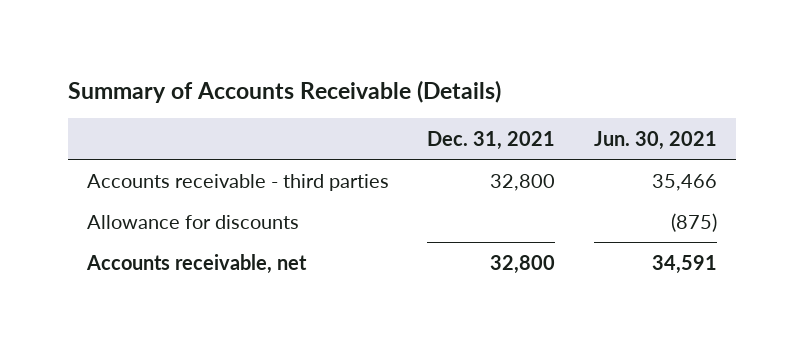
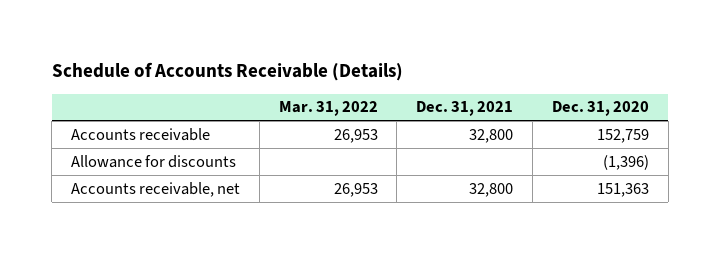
- Summary of Accounts Receivable (Details)
+ Schedule of Accounts Receivable (Details)
- | Dec. 31, 2021 | Jun. 30, 2021
+ | Mar. 31, 2022 | Dec. 31, 2021 | Dec. 31, 2020
- Accounts receivable - third parties | 32,800 | 35,466
+ Accounts receivable | 26,953 | 32,800 | 152,759

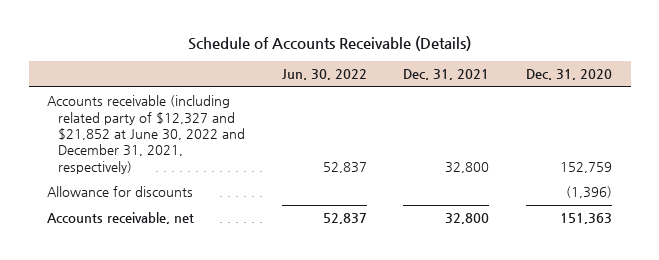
- | Mar. 31, 2022 | Dec. 31, 2021 | Dec. 31, 2020
+ | Jun. 30, 2022 | Dec. 31, 2021 | Dec. 31, 2020
- Accounts receivable | 26,953 | 32,800 | 152,759
+ Accounts receivable (including related party of $12,327 and $21,852 at June 30, 2022 and December 31, 2021, respectively) | 52,837 | 32,800 | 152,759

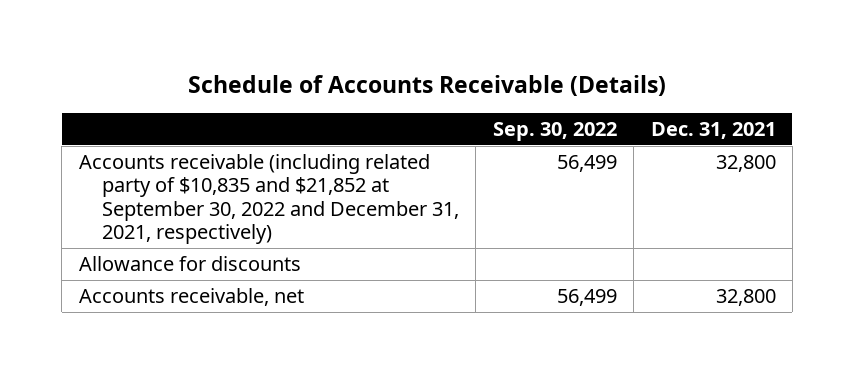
- | Jun. 30, 2022 | Dec. 31, 2021 | Dec. 31, 2020
+ | Sep. 30, 2022 | Dec. 31, 2021
- Accounts receivable (including related party of $12,327 and $21,852 at June 30, 2022 and December 31, 2021, respectively) | 52,837 | 32,800 | 152,759
+ Accounts receivable (including related party of $10,835 and $21,852 at September 30, 2022 and December 31, 2021, respectively) | 56,499 | 32,800

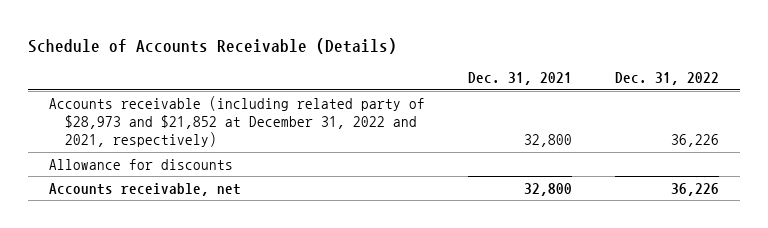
- | Sep. 30, 2022 | Dec. 31, 2021
+ | Dec. 31, 2021 | Dec. 31, 2022
- Accounts receivable (including related party of $10,835 and $21,852 at September 30, 2022 and December 31, 2021, respectively) | 56,499 | 32,800
+ Accounts receivable (including related party of $28,973 and $21,852 at December 31, 2022 and 2021, respectively) | 32,800 | 36,226

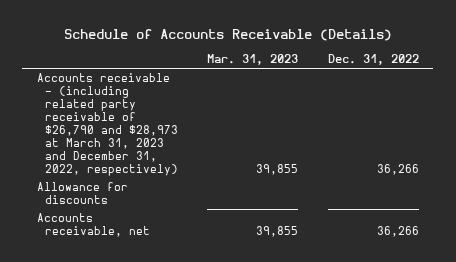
- | Dec. 31, 2021 | Dec. 31, 2022
+ | Mar. 31, 2023 | Dec. 31, 2022
- Accounts receivable (including related party of $28,973 and $21,852 at December 31, 2022 and 2021, respectively) | 32,800 | 36,226
+ Accounts receivable - (including related party receivable of $26,790 and $28,973 at March 31, 2023 and December 31, 2022, respectively) | 39,855 | 36,266
- Accounts receivable, net | 32,800 | 36,226
+ Accounts receivable, net | 39,855 | 36,266

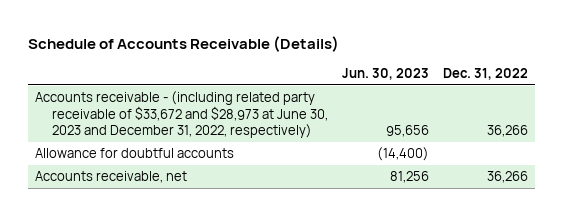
- | Mar. 31, 2023 | Dec. 31, 2022
+ | Jun. 30, 2023 | Dec. 31, 2022
- Accounts receivable - (including related party receivable of $26,790 and $28,973 at March 31, 2023 and December 31, 2022, respectively) | 39,855 | 36,266
- Allowance for discounts
+ Accounts receivable - (including related party receivable of $33,672 and $28,973 at June 30, 2023 and December 31, 2022, respectively) | 95,656 | 36,266
+ Allowance for doubtful accounts | (14,400) |

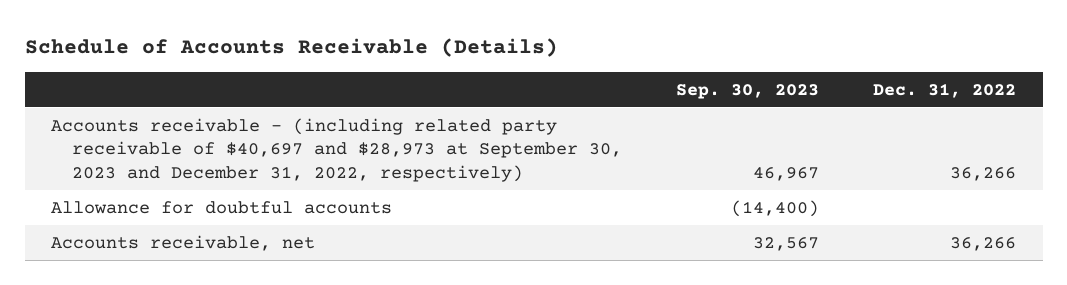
- | Jun. 30, 2023 | Dec. 31, 2022
+ | Sep. 30, 2023 | Dec. 31, 2022
- Accounts receivable - (including related party receivable of $33,672 and $28,973 at June 30, 2023 and December 31, 2022, respectively) | 95,656 | 36,266
+ Accounts receivable - (including related party receivable of $40,697 and $28,973 at September 30, 2023 and December 31, 2022, respectively) | 46,967 | 36,266

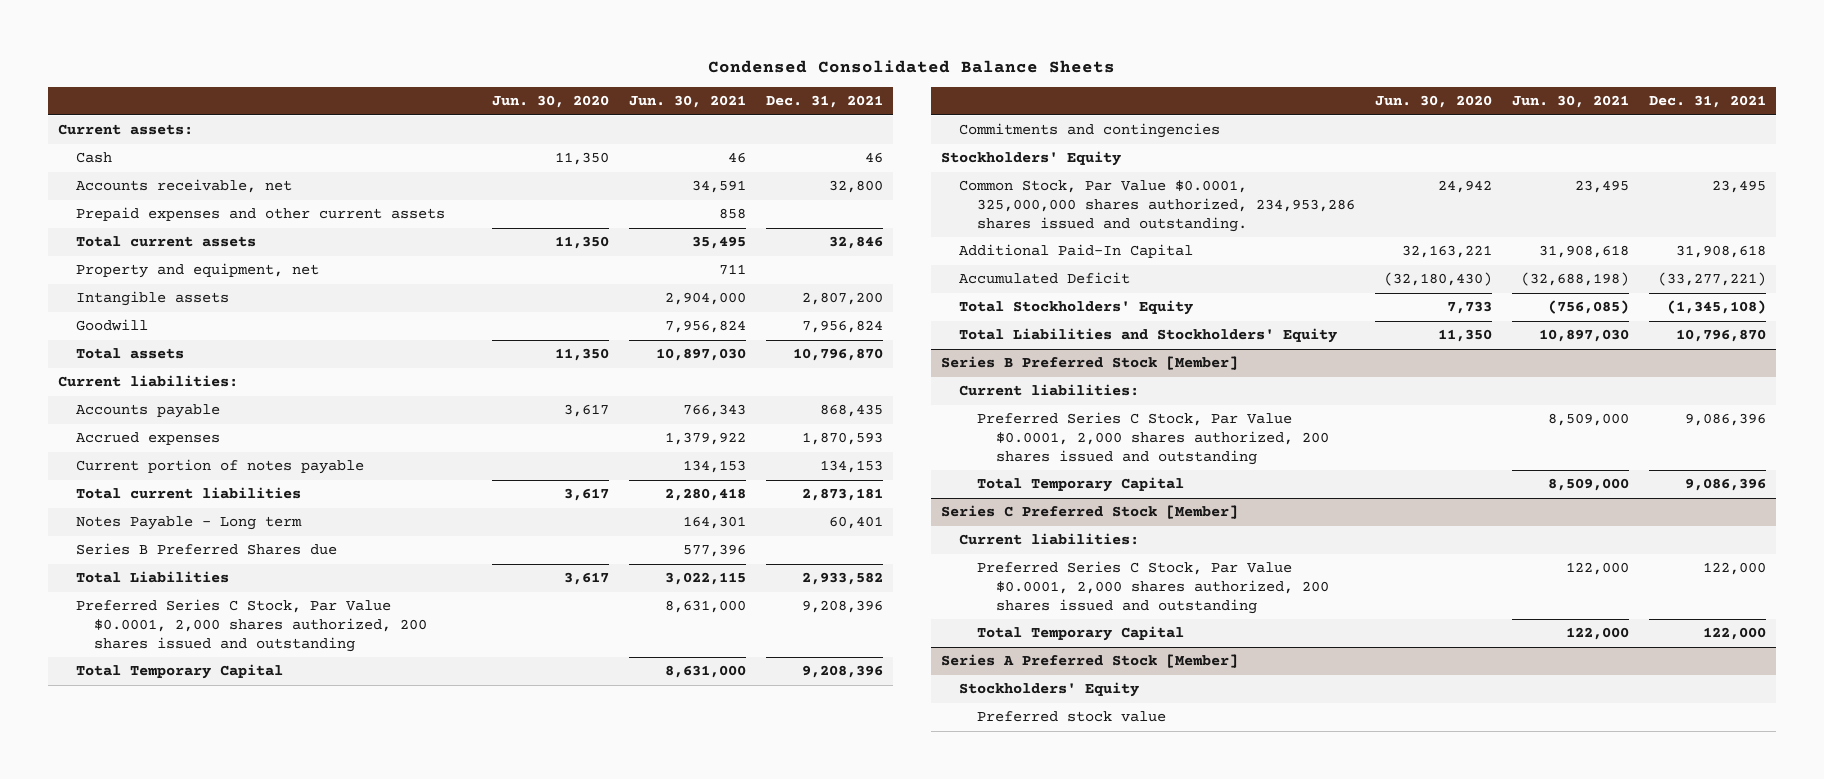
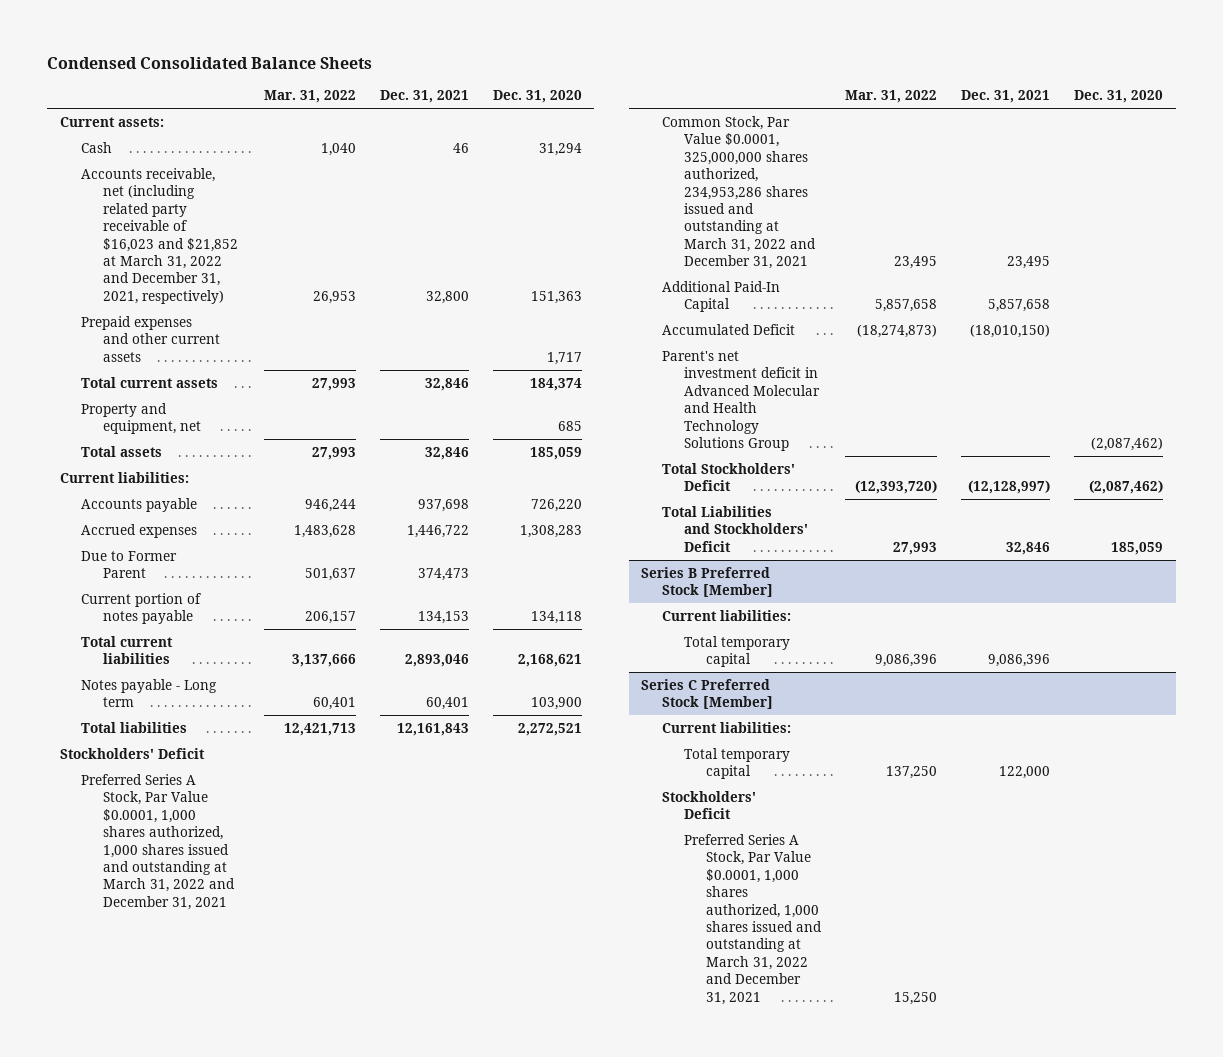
- | Jun. 30, 2020 | Jun. 30, 2021 | Dec. 31, 2021
+ | Mar. 31, 2022 | Dec. 31, 2021 | Dec. 31, 2020
- Accounts receivable, net | | 34,591 | 32,800
+ Accounts receivable, net (including related party receivable of $16,023 and $21,852 at March 31, 2022 and December 31, 2021, respectively) | 26,953 | 32,800 | 151,363
- Intangible assets | | 2,904,000 | 2,807,200
- Goodwill | | 7,956,824 | 7,956,824
- Total assets | 11,350 | 10,897,030 | 10,796,870
+ Total assets | 27,993 | 32,846 | 185,059
- Accounts payable | 3,617 | 766,343 | 868,435
- Accrued expenses | | 1,379,922 | 1,870,593
+ Accounts payable | 946,244 | 937,698 | 726,220
+ Accrued expenses | 1,483,628 | 1,446,722 | 1,308,283
+ Due to Former Parent | 501,637 | 374,473 |
- Total current liabilities | 3,617 | 2,280,418 | 2,873,181
- Notes Payable - Long term | | 164,301 | 60,401
- Series B Preferred Shares due | | 577,396 |
- Total Liabilities | 3,617 | 3,022,115 | 2,933,582
- Preferred Series C Stock, Par Value $0.0001, 2,000 shares authorized, 200 shares issued and outstanding | | 8,631,000 | 9,208,396
- Total Temporary Capital | | 8,631,000 | 9,208,396
- Commitments and contingencies
- Stockholders' Equity
- Common Stock, Par Value $0.0001, 325,000,000 shares authorized, 234,953,286 shares issued and outstanding. | 24,942 | 23,495 | 23,495
- Additional Paid-In Capital | 32,163,221 | 31,908,618 | 31,908,618
- Accumulated Deficit | (32,180,430) | (32,688,198) | (33,277,221)
- Total Stockholders' Equity | 7,733 | (756,085) | (1,345,108)
- Total Liabilities and Stockholders' Equity | 11,350 | 10,897,030 | 10,796,870
+ Total current liabilities | 3,137,666 | 2,893,046 | 2,168,621
+ Notes payable - Long term | 60,401 | 60,401 | 103,900
+ Total liabilities | 12,421,713 | 12,161,843 | 2,272,521
+ Stockholders' Deficit
+ Preferred Series A Stock, Par Value $0.0001, 1,000 shares authorized, 1,000 shares issued and outstanding at March 31, 2022 and December 31, 2021
+ Common Stock, Par Value $0.0001, 325,000,000 shares authorized, 234,953,286 shares issued and outstanding at March 31, 2022 and December 31, 2021 | 23,495 | 23,495 |
+ Additional Paid-In Capital | 5,857,658 | 5,857,658 |
+ Accumulated Deficit | (18,274,873) | (18,010,150) |
+ Parent's net investment deficit in Advanced Molecular and Health Technology Solutions Group | | | (2,087,462)
+ Total Stockholders' Deficit | (12,393,720) | (12,128,997) | (2,087,462)
+ Total Liabilities and Stockholders' Deficit | 27,993 | 32,846 | 185,059
@ Series B Preferred Stock [Member]
- Preferred Series C Stock, Par Value $0.0001, 2,000 shares authorized, 200 shares issued and outstanding | | 8,509,000 | 9,086,396
- Total Temporary Capital | | 8,509,000 | 9,086,396
+ Total temporary capital | 9,086,396 | 9,086,396 |
@ Series C Preferred Stock [Member]
- Preferred Series C Stock, Par Value $0.0001, 2,000 shares authorized, 200 shares issued and outstanding | | 122,000 | 122,000
- Total Temporary Capital | | 122,000 | 122,000
- Series A Preferred Stock [Member]
- Stockholders' Equity
- Preferred stock value
@ Series C Preferred Stock [Member]
+ Total temporary capital | 137,250 | 122,000 |
+ Stockholders' Deficit
+ Preferred Series A Stock, Par Value $0.0001, 1,000 shares authorized, 1,000 shares issued and outstanding at March 31, 2022 and December 31, 2021 | 15,250 | |

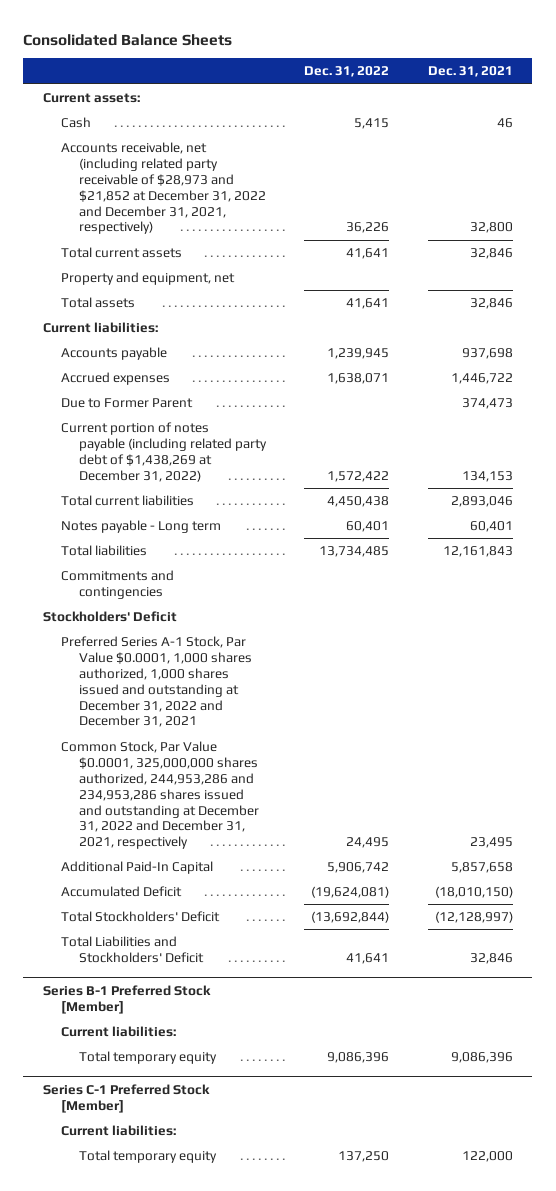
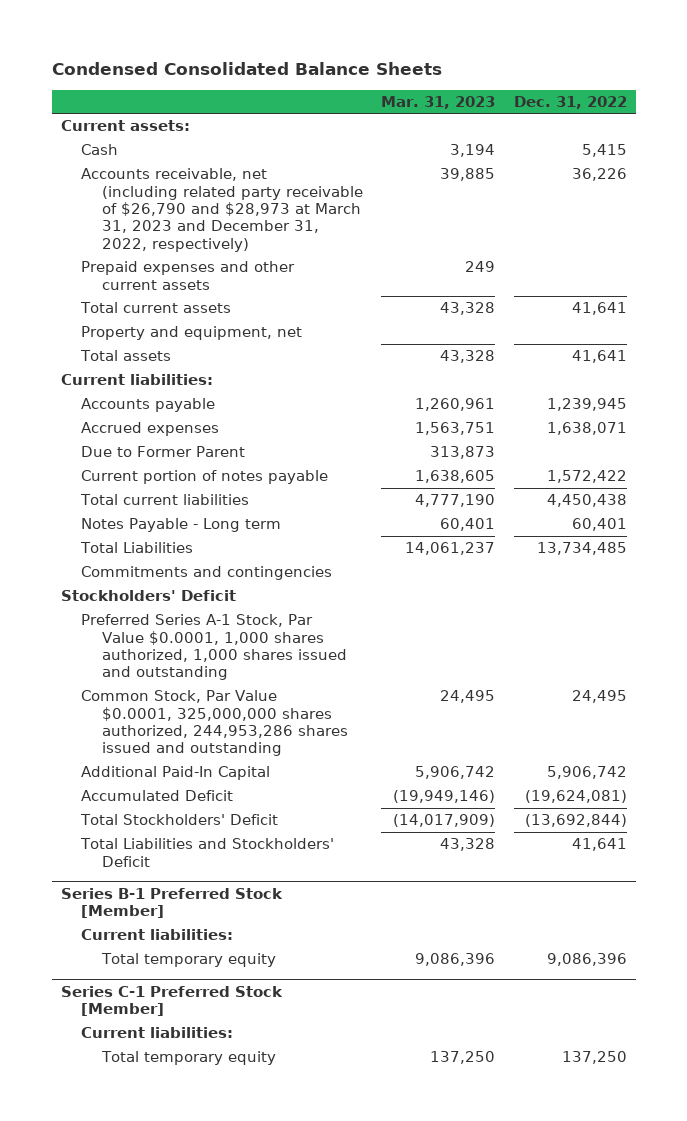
- Consolidated Balance Sheets
+ Condensed Consolidated Balance Sheets
- | Dec. 31, 2022 | Dec. 31, 2021
+ | Mar. 31, 2023 | Dec. 31, 2022
- Accounts receivable, net (including related party receivable of $28,973 and $21,852 at December 31, 2022 and December 31, 2021, respectively) | 36,226 | 32,800
+ Accounts receivable, net (including related party receivable of $26,790 and $28,973 at March 31, 2023 and December 31, 2022, respectively) | 39,885 | 36,226
+ Prepaid expenses and other current assets | 249 |
- Current portion of notes payable (including related party debt of $1,438,269 at December 31, 2022) | 1,572,422 | 134,153
+ Current portion of notes payable | 1,638,605 | 1,572,422
- Notes payable - Long term | 60,401 | 60,401
- Total liabilities | 13,734,485 | 12,161,843
+ Notes Payable - Long term | 60,401 | 60,401
+ Total Liabilities | 14,061,237 | 13,734,485
- Preferred Series A-1 Stock, Par Value $0.0001, 1,000 shares authorized, 1,000 shares issued and outstanding at December 31, 2022 and December 31, 2021
- Common Stock, Par Value $0.0001, 325,000,000 shares authorized, 244,953,286 and 234,953,286 shares issued and outstanding at December 31, 2022 and December 31, 2021, respectively | 24,495 | 23,495
+ Preferred Series A-1 Stock, Par Value $0.0001, 1,000 shares authorized, 1,000 shares issued and outstanding
+ Common Stock, Par Value $0.0001, 325,000,000 shares authorized, 244,953,286 shares issued and outstanding | 24,495 | 24,495

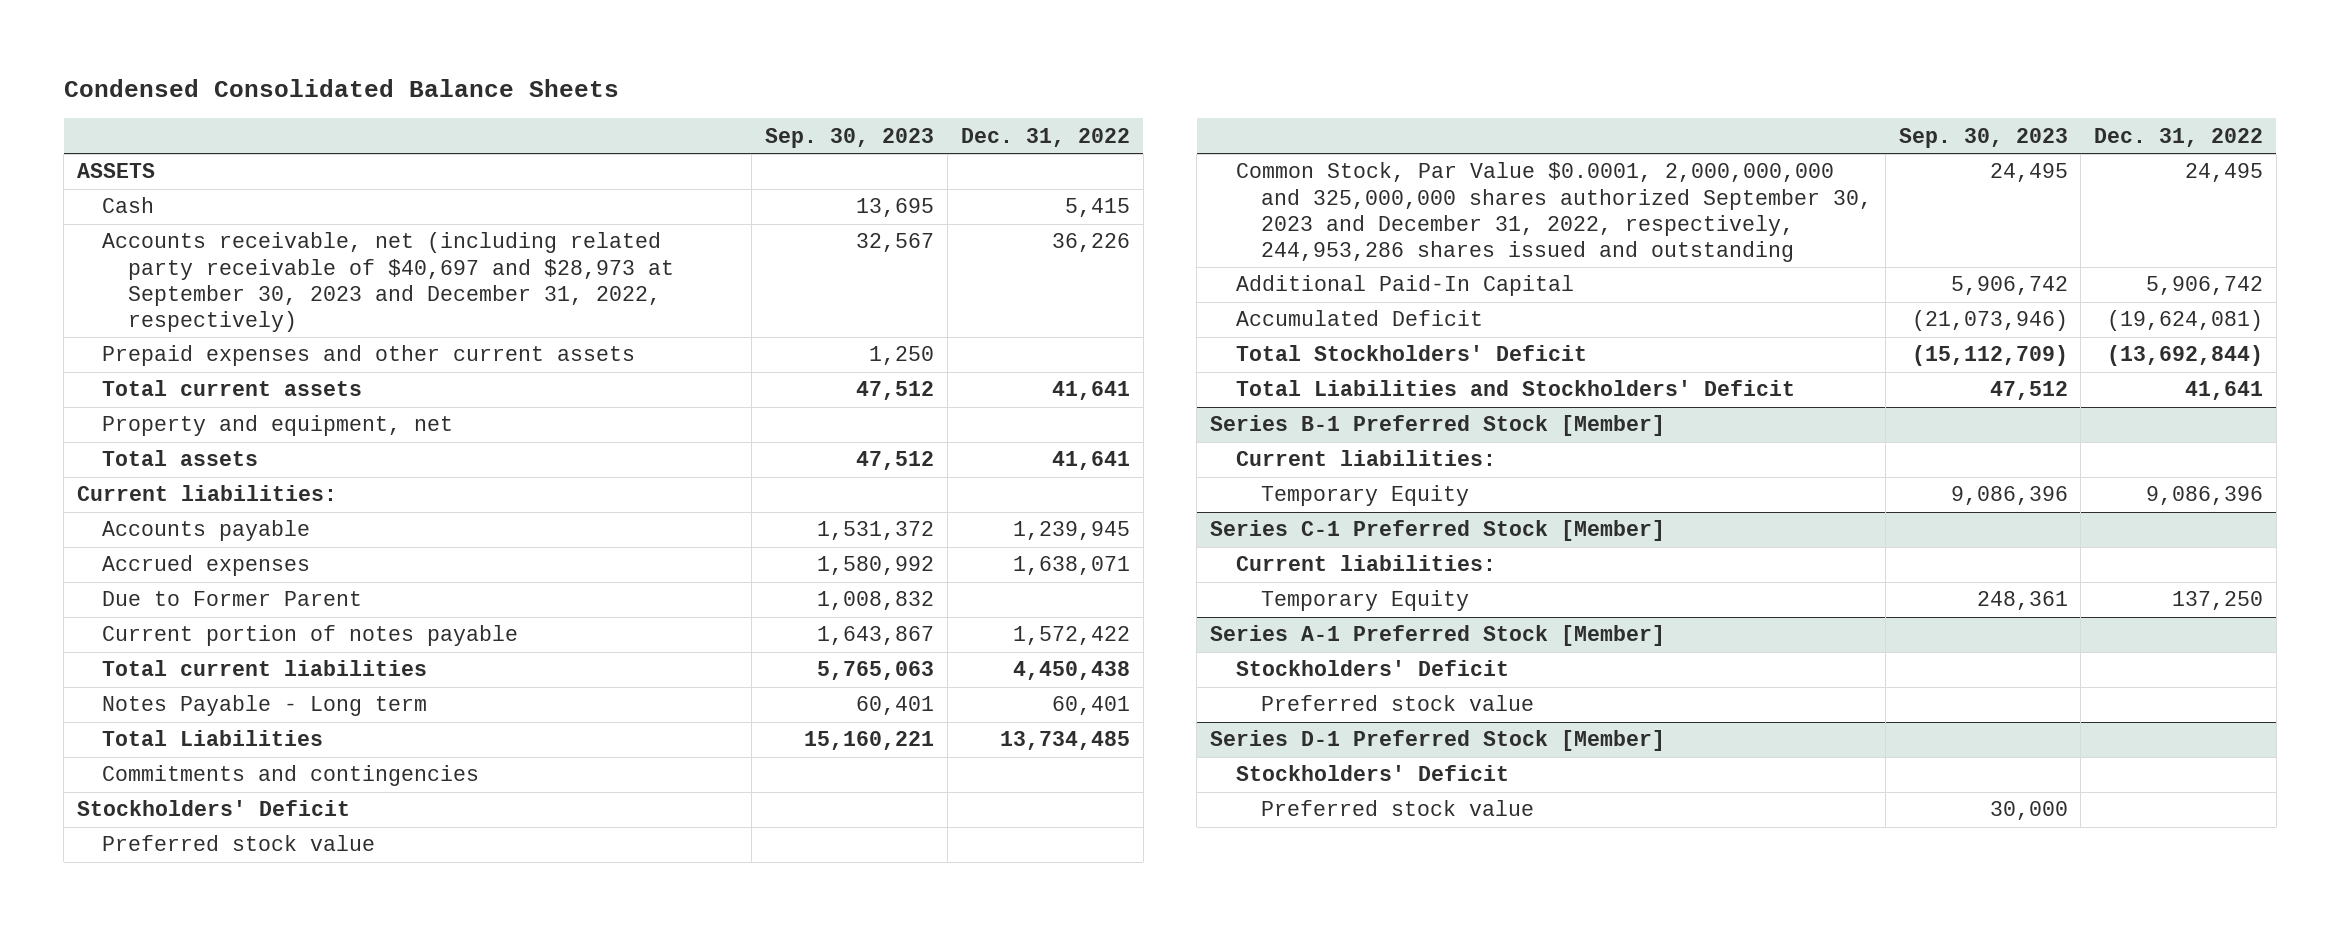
- | Mar. 31, 2023 | Dec. 31, 2022
+ | Sep. 30, 2023 | Dec. 31, 2022
- Current assets:
+ ASSETS
- Accounts receivable, net (including related party receivable of $26,790 and $28,973 at March 31, 2023 and December 31, 2022, respectively) | 39,885 | 36,226
+ Accounts receivable, net (including related party receivable of $40,697 and $28,973 at September 30, 2023 and December 31, 2022, respectively) | 32,567 | 36,226
- Preferred Series A-1 Stock, Par Value $0.0001, 1,000 shares authorized, 1,000 shares issued and outstanding
- Common Stock, Par Value $0.0001, 325,000,000 shares authorized, 244,953,286 shares issued and outstanding | 24,495 | 24,495
+ Preferred stock value
+ Common Stock, Par Value $0.0001, 2,000,000,000 and 325,000,000 shares authorized September 30, 2023 and December 31, 2022, respectively, 244,953,286 shares issued and outstanding | 24,495 | 24,495
@ Series B-1 Preferred Stock [Member]
- Total temporary equity | 9,086,396 | 9,086,396
+ Temporary Equity | 9,086,396 | 9,086,396
@ Series C-1 Preferred Stock [Member]
- Total temporary equity | 137,250 | 137,250
+ Temporary Equity | 248,361 | 137,250
+ Series A-1 Preferred Stock [Member]
+ Stockholders' Deficit
+ Preferred stock value
+ Series D-1 Preferred Stock [Member]
+ Stockholders' Deficit
+ Preferred stock value | 30,000 |

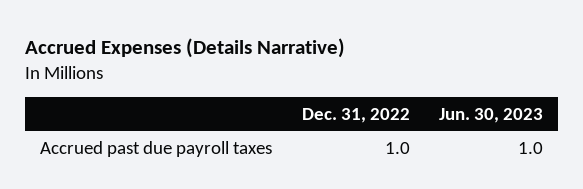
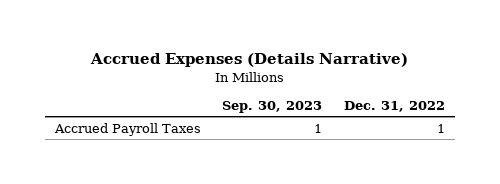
- | Dec. 31, 2022 | Jun. 30, 2023
+ | Sep. 30, 2023 | Dec. 31, 2022
- Accrued past due payroll taxes | 1.0 | 1.0
+ Accrued Payroll Taxes | 1 | 1

